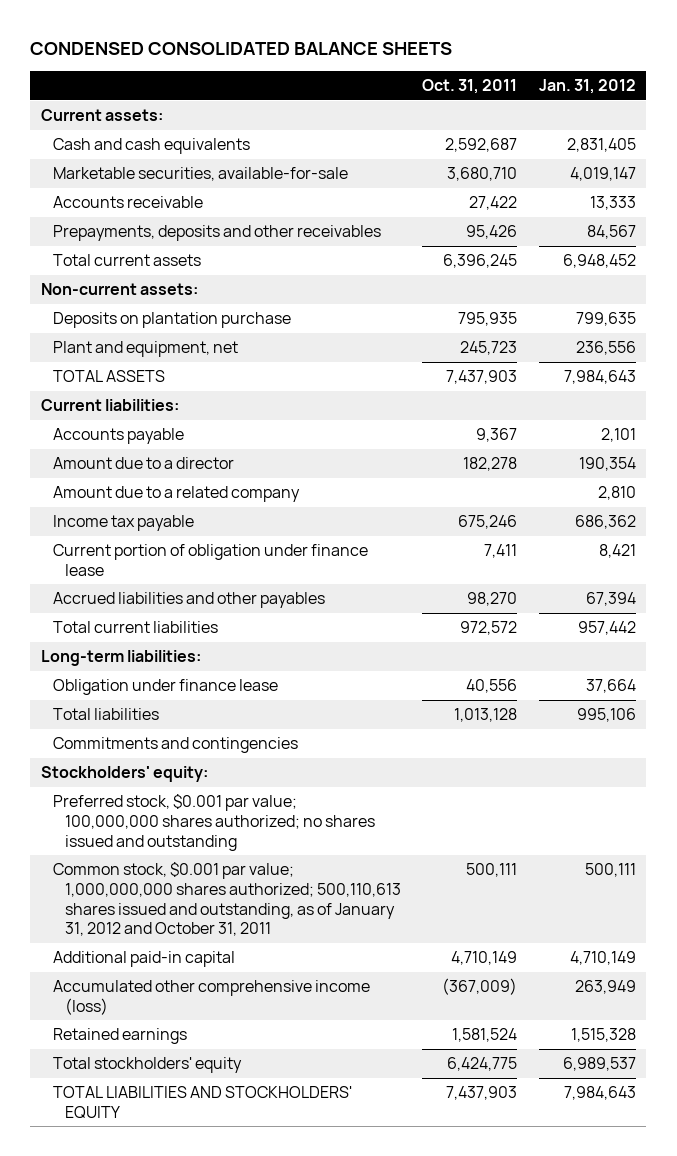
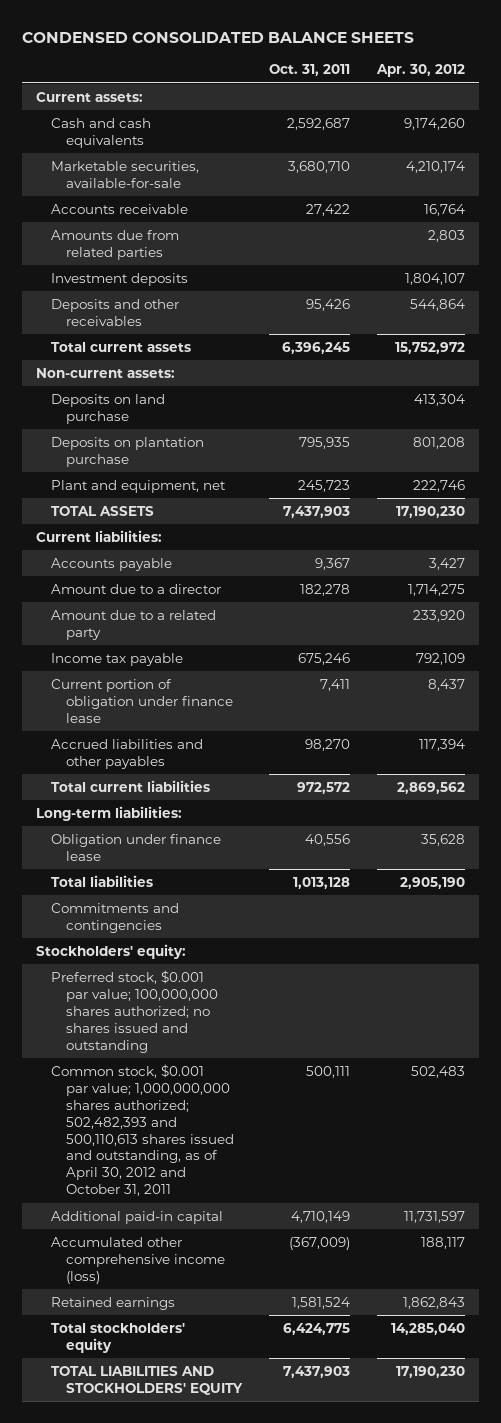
- | Oct. 31, 2011 | Jan. 31, 2012
+ | Oct. 31, 2011 | Apr. 30, 2012
- Prepayments, deposits and other receivables | 95,426 | 84,567
+ Amounts due from related parties | | 2,803
+ Investment deposits | | 1,804,107
+ Deposits and other receivables | 95,426 | 544,864
+ Deposits on land purchase | | 413,304
- Amount due to a related company | | 2,810
+ Amount due to a related party | | 233,920
- Common stock, $0.001 par value; 1,000,000,000 shares authorized; 500,110,613 shares issued and outstanding, as of January 31, 2012 and October 31, 2011 | 500,111 | 500,111
+ Common stock, $0.001 par value; 1,000,000,000 shares authorized; 502,482,393 and 500,110,613 shares issued and outstanding, as of April 30, 2012 and October 31, 2011 | 500,111 | 502,483

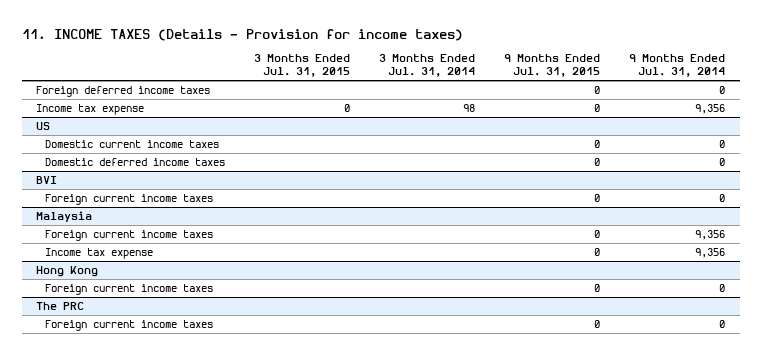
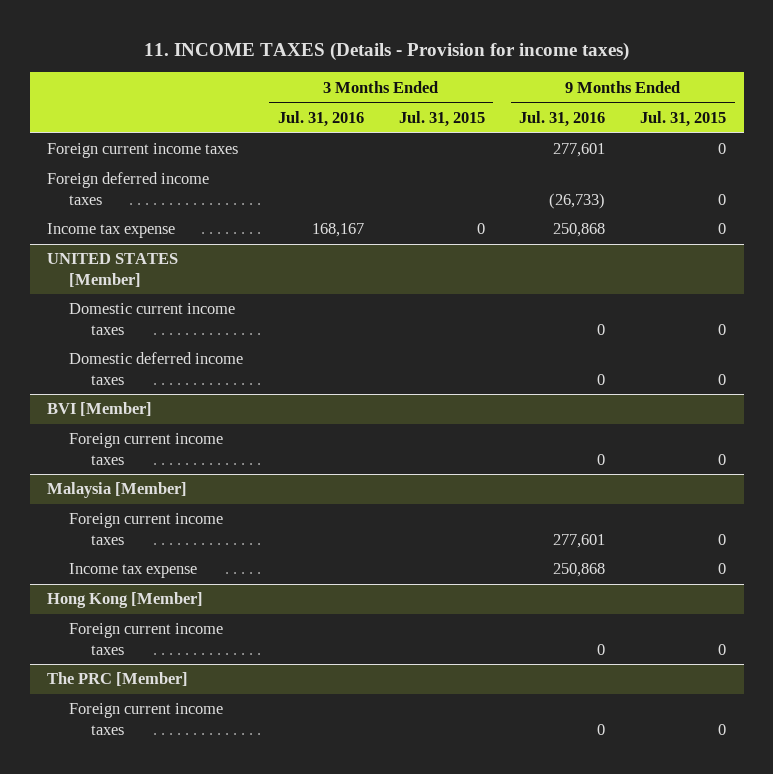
- | 3 Months Ended Jul. 31, 2015 | 3 Months Ended Jul. 31, 2014 | 9 Months Ended Jul. 31, 2015 | 9 Months Ended Jul. 31, 2014
+ | 3 Months Ended Jul. 31, 2016 | 3 Months Ended Jul. 31, 2015 | 9 Months Ended Jul. 31, 2016 | 9 Months Ended Jul. 31, 2015
+ Foreign current income taxes | | | 277,601 | 0
- US
+ UNITED STATES [Member]
- BVI
+ BVI [Member]
- Malaysia
+ Malaysia [Member]
- Hong Kong
+ Hong Kong [Member]
- The PRC
+ The PRC [Member]

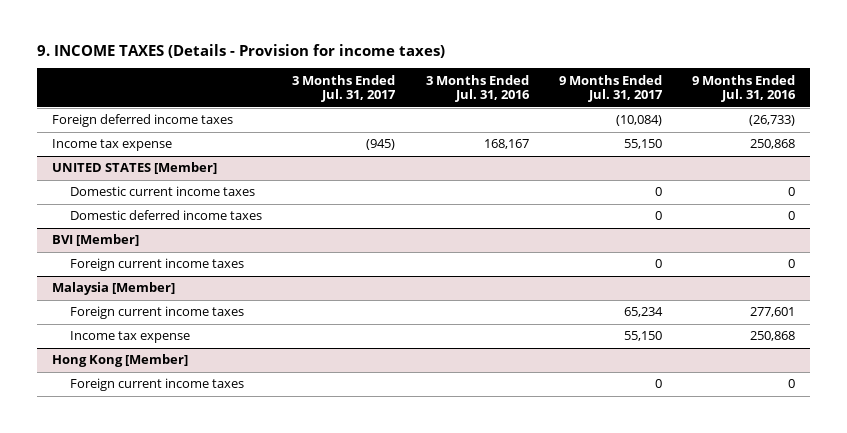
- 11. INCOME TAXES (Details - Provision for income taxes)
+ 9. INCOME TAXES (Details - Provision for income taxes)
- | 3 Months Ended Jul. 31, 2016 | 3 Months Ended Jul. 31, 2015 | 9 Months Ended Jul. 31, 2016 | 9 Months Ended Jul. 31, 2015
+ | 3 Months Ended Jul. 31, 2017 | 3 Months Ended Jul. 31, 2016 | 9 Months Ended Jul. 31, 2017 | 9 Months Ended Jul. 31, 2016
- Foreign current income taxes | | | 277,601 | 0
- The PRC [Member]
- Foreign current income taxes | | | 0 | 0

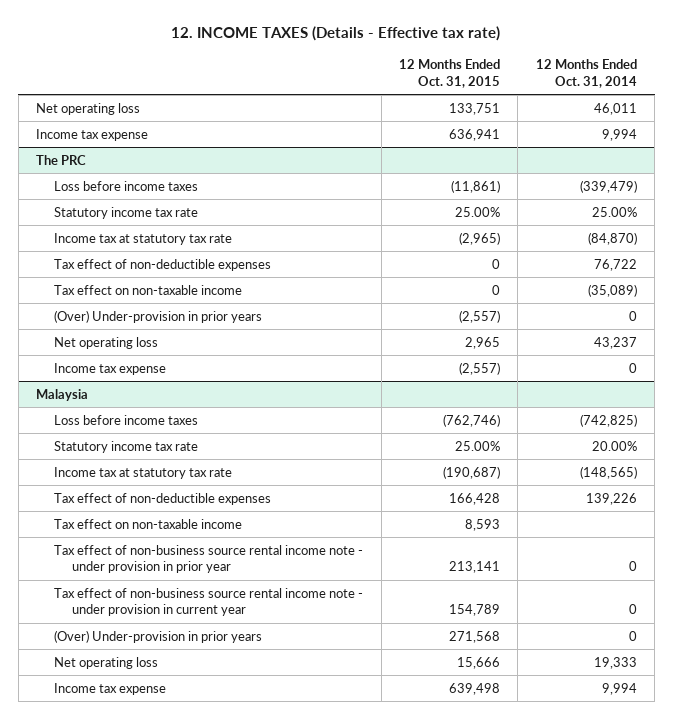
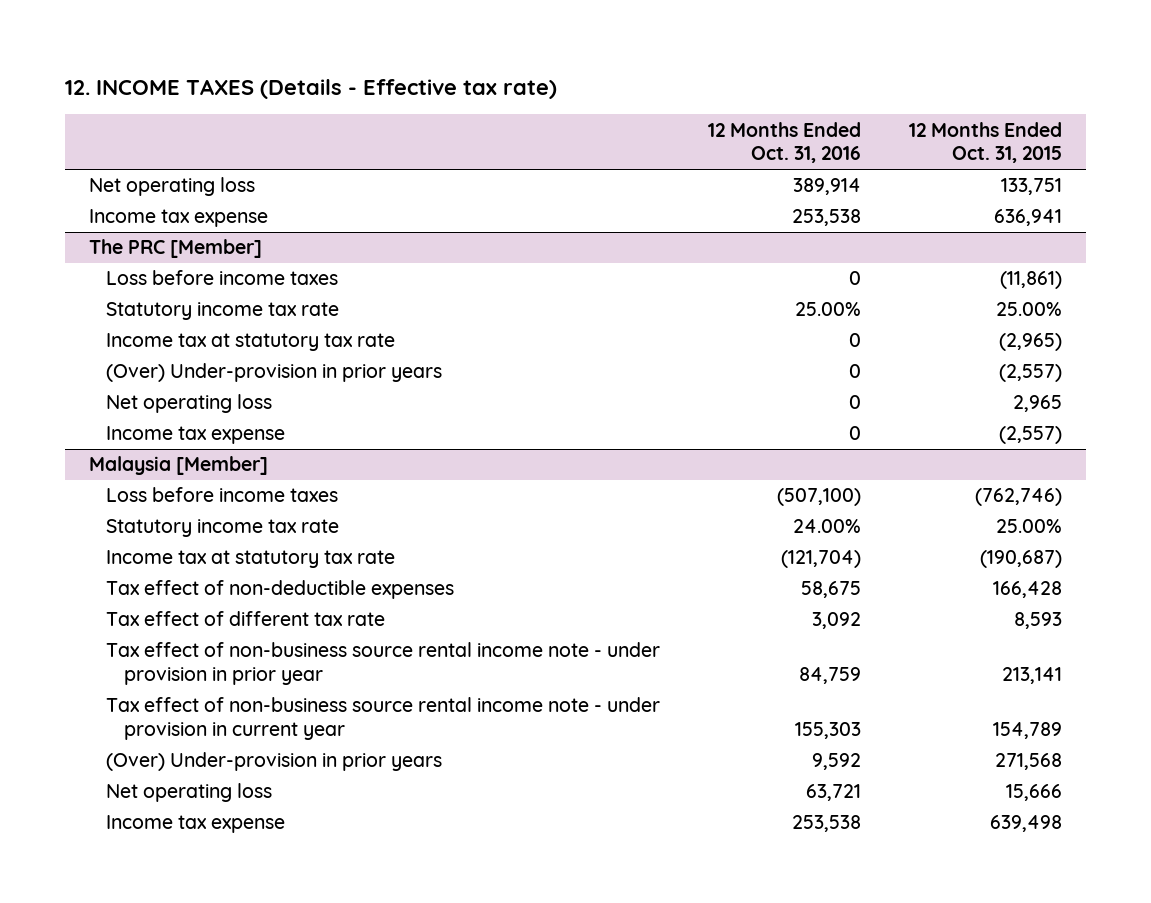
- | 12 Months Ended Oct. 31, 2015 | 12 Months Ended Oct. 31, 2014
+ | 12 Months Ended Oct. 31, 2016 | 12 Months Ended Oct. 31, 2015
- The PRC
+ The PRC [Member]
- Tax effect of non-deductible expenses | 0 | 76,722
- Tax effect on non-taxable income | 0 | (35,089)
- Malaysia
+ Malaysia [Member]
- Tax effect on non-taxable income | 8,593 |
+ Tax effect of different tax rate | 3,092 | 8,593

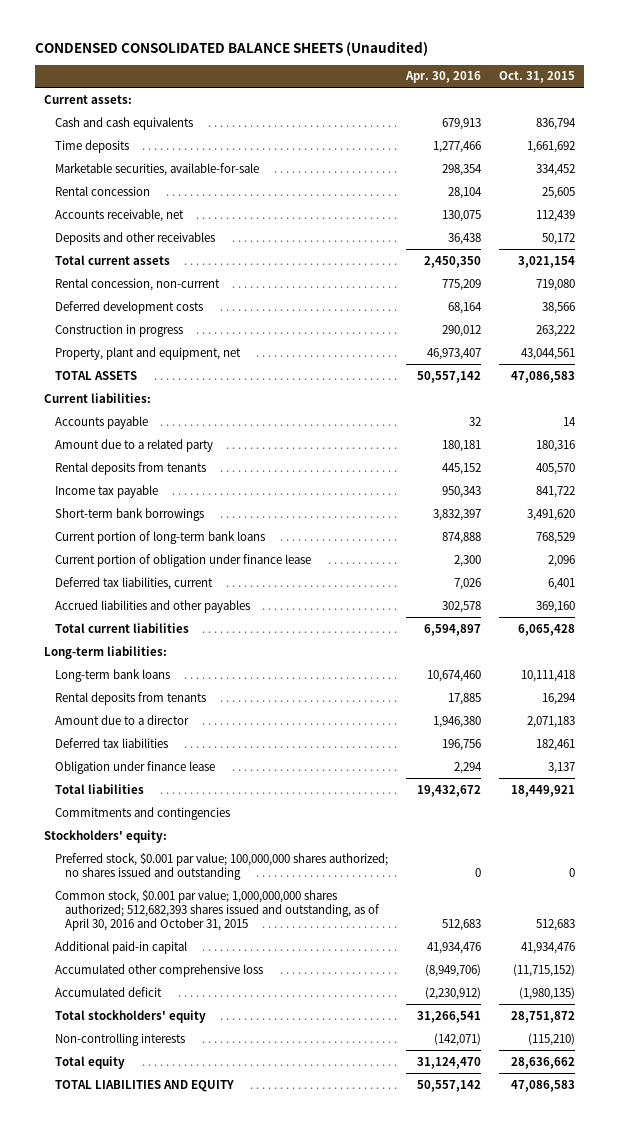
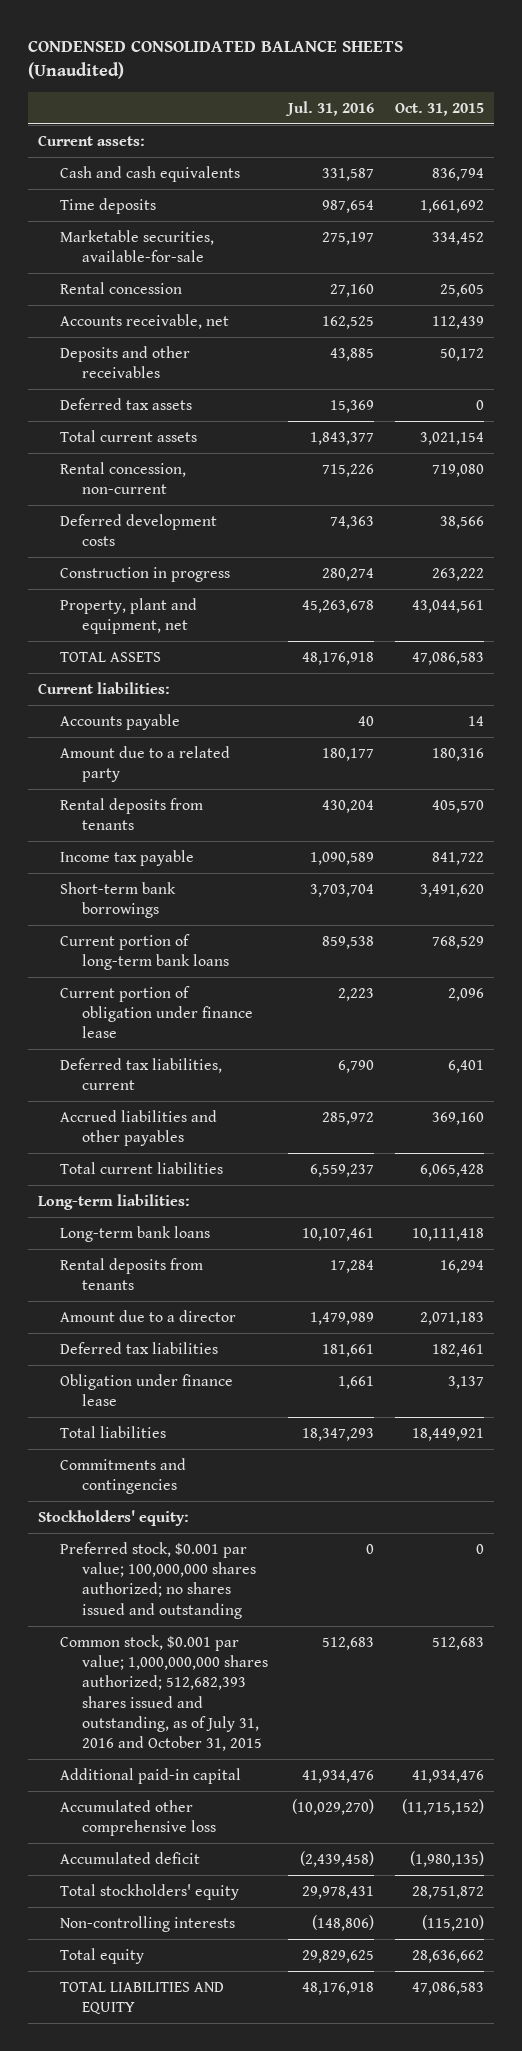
- | Apr. 30, 2016 | Oct. 31, 2015
+ | Jul. 31, 2016 | Oct. 31, 2015
+ Deferred tax assets | 15,369 | 0
- Common stock, $0.001 par value; 1,000,000,000 shares authorized; 512,682,393 shares issued and outstanding, as of April 30, 2016 and October 31, 2015 | 512,683 | 512,683
+ Common stock, $0.001 par value; 1,000,000,000 shares authorized; 512,682,393 shares issued and outstanding, as of July 31, 2016 and October 31, 2015 | 512,683 | 512,683

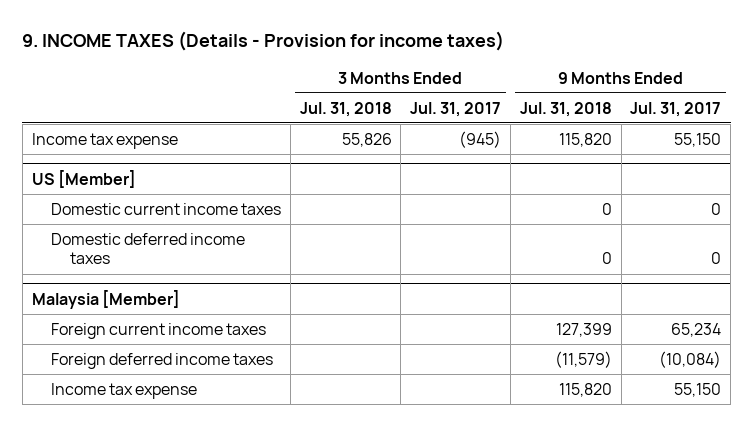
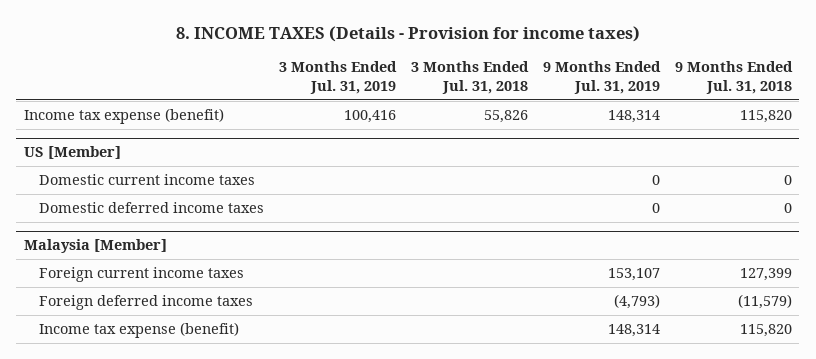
- 9. INCOME TAXES (Details - Provision for income taxes)
+ 8. INCOME TAXES (Details - Provision for income taxes)
- | 3 Months Ended Jul. 31, 2018 | 3 Months Ended Jul. 31, 2017 | 9 Months Ended Jul. 31, 2018 | 9 Months Ended Jul. 31, 2017
+ | 3 Months Ended Jul. 31, 2019 | 3 Months Ended Jul. 31, 2018 | 9 Months Ended Jul. 31, 2019 | 9 Months Ended Jul. 31, 2018
- Income tax expense | 55,826 | (945) | 115,820 | 55,150
+ Income tax expense (benefit) | 100,416 | 55,826 | 148,314 | 115,820
@ Malaysia [Member]
- Income tax expense | | | 115,820 | 55,150
+ Income tax expense (benefit) | | | 148,314 | 115,820

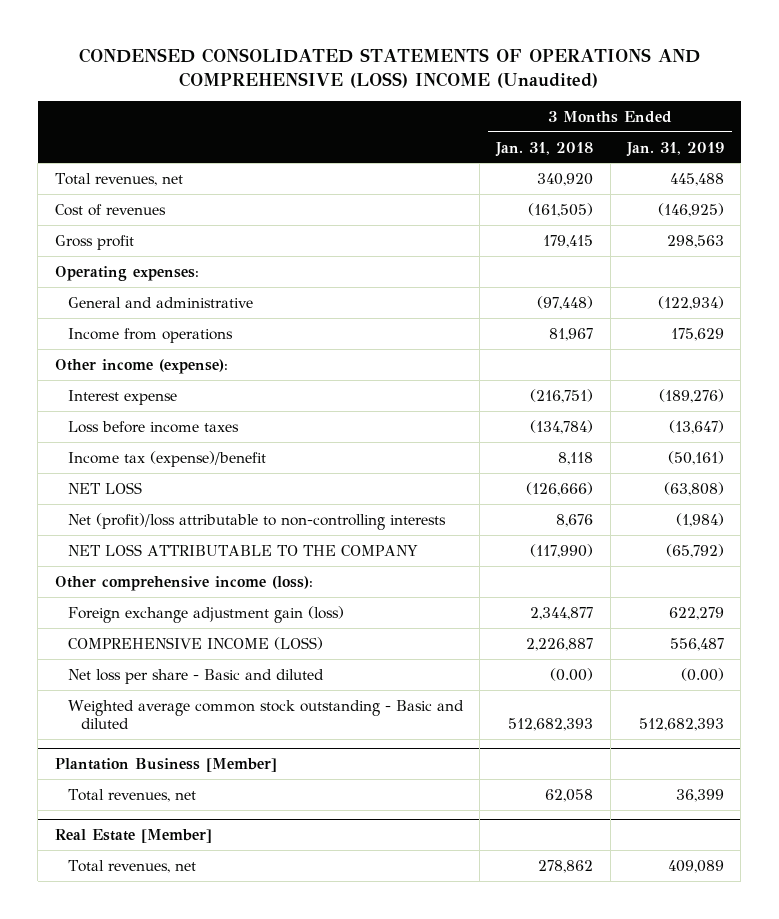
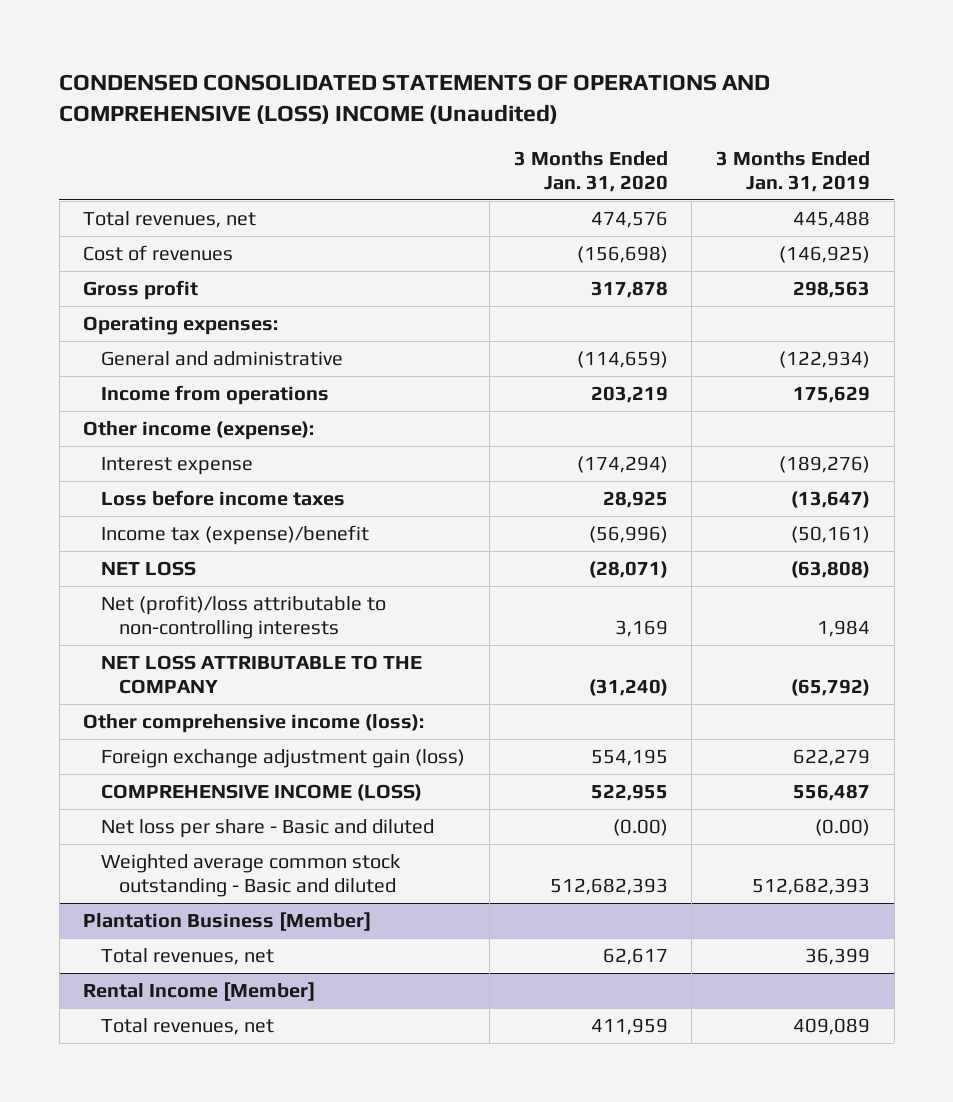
- | 3 Months Ended Jan. 31, 2018 | 3 Months Ended Jan. 31, 2019
+ | 3 Months Ended Jan. 31, 2020 | 3 Months Ended Jan. 31, 2019
- Net (profit)/loss attributable to non-controlling interests | 8,676 | (1,984)
+ Net (profit)/loss attributable to non-controlling interests | 3,169 | 1,984
- Real Estate [Member]
+ Rental Income [Member]

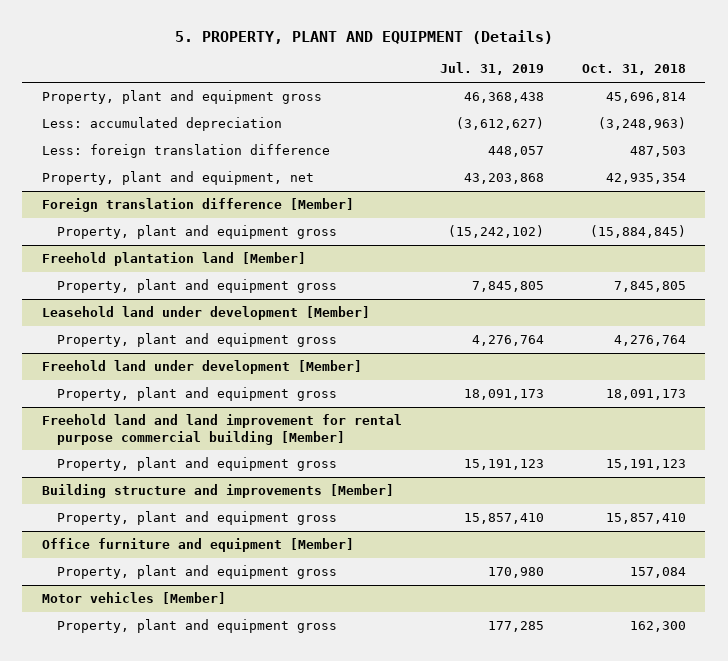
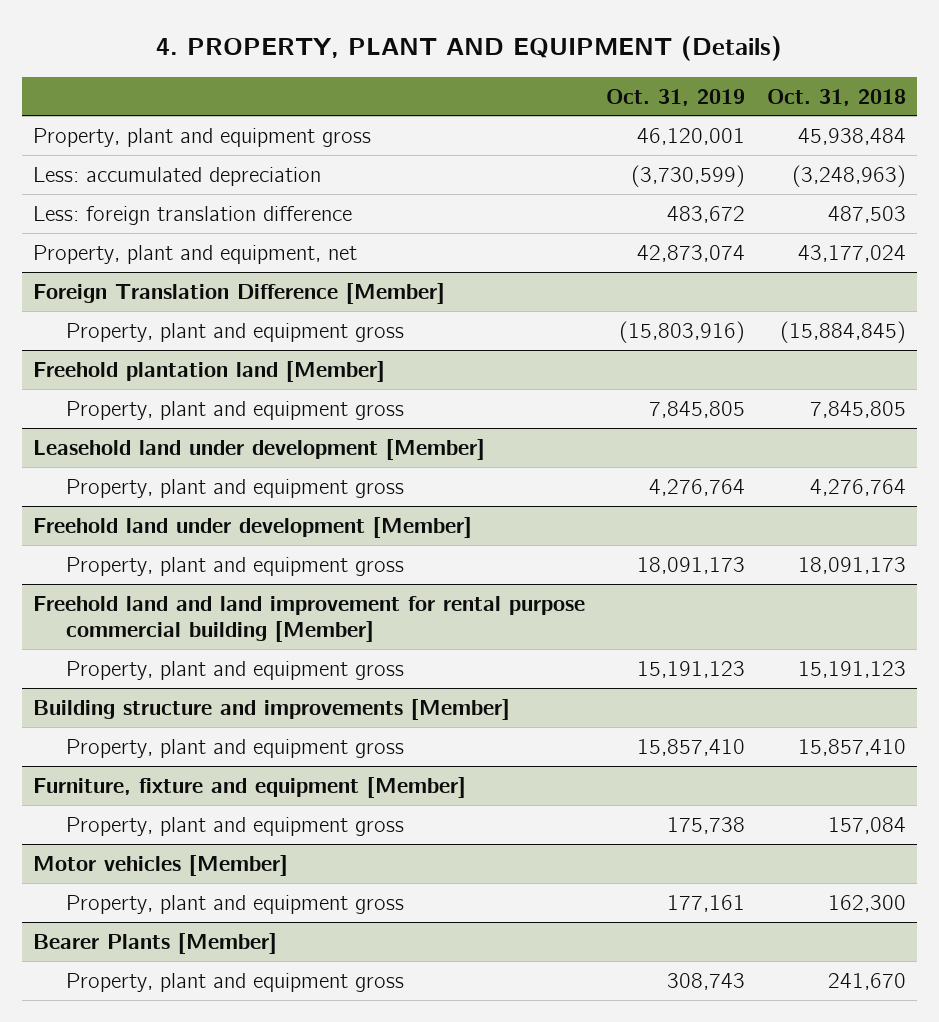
- 5. PROPERTY, PLANT AND EQUIPMENT (Details)
+ 4. PROPERTY, PLANT AND EQUIPMENT (Details)
- | Jul. 31, 2019 | Oct. 31, 2018
+ | Oct. 31, 2019 | Oct. 31, 2018
- Property, plant and equipment gross | 46,368,438 | 45,696,814
+ Property, plant and equipment gross | 46,120,001 | 45,938,484
- Property, plant and equipment, net | 43,203,868 | 42,935,354
- Foreign translation difference [Member]
+ Property, plant and equipment, net | 42,873,074 | 43,177,024
+ Foreign Translation Difference [Member]
- Office furniture and equipment [Member]
+ Furniture, fixture and equipment [Member]
+ Bearer Plants [Member]
+ Property, plant and equipment gross | 308,743 | 241,670

